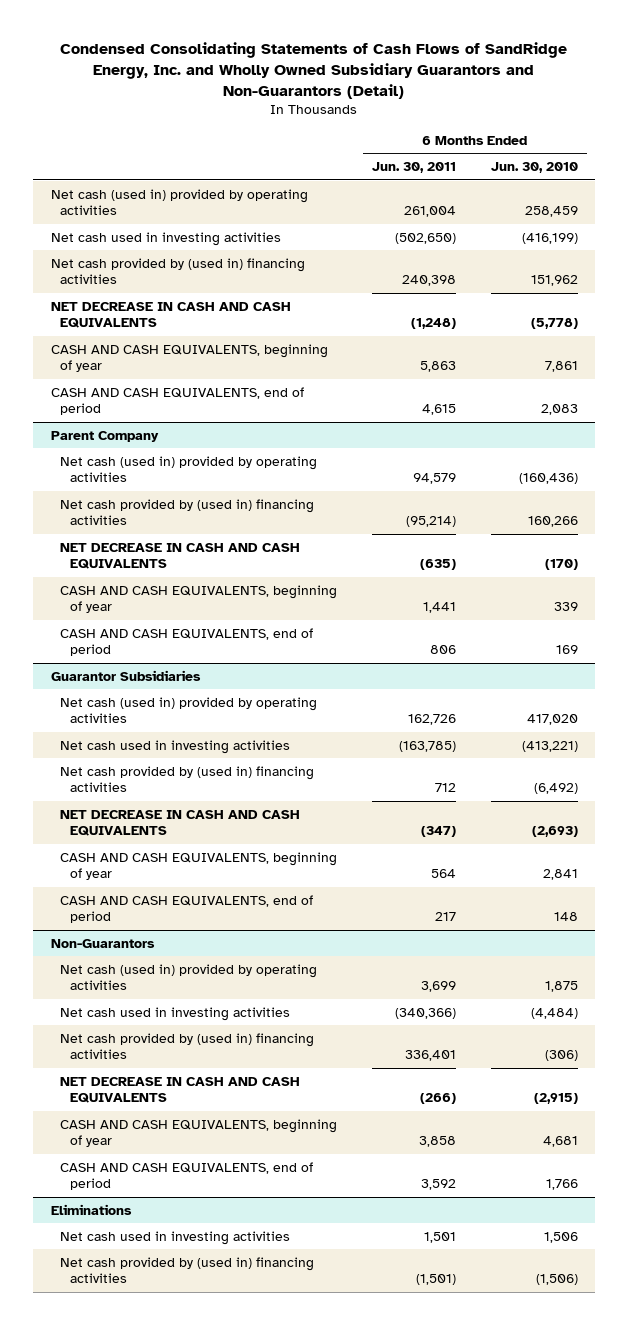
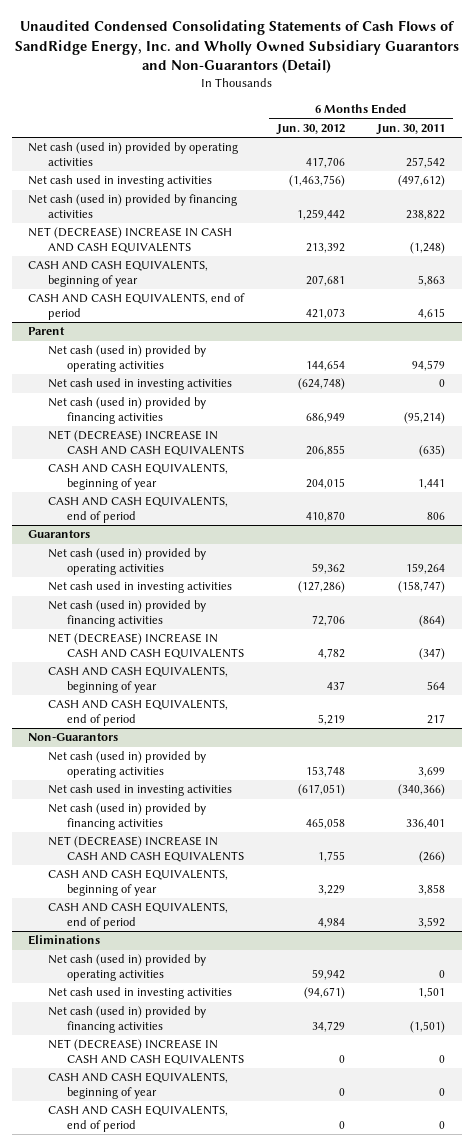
- Condensed Consolidating Statements of Cash Flows of SandRidge Energy, Inc. and Wholly Owned Subsidiary Guarantors and Non-Guarantors (Detail)
+ Unaudited Condensed Consolidating Statements of Cash Flows of SandRidge Energy, Inc. and Wholly Owned Subsidiary Guarantors and Non-Guarantors (Detail)
- | 6 Months Ended Jun. 30, 2011 | 6 Months Ended Jun. 30, 2010
+ | 6 Months Ended Jun. 30, 2012 | 6 Months Ended Jun. 30, 2011
- Net cash (used in) provided by operating activities | 261,004 | 258,459
- Net cash used in investing activities | (502,650) | (416,199)
- Net cash provided by (used in) financing activities | 240,398 | 151,962
- NET DECREASE IN CASH AND CASH EQUIVALENTS | (1,248) | (5,778)
+ Net cash (used in) provided by operating activities | 417,706 | 257,542
+ Net cash used in investing activities | (1,463,756) | (497,612)
+ Net cash (used in) provided by financing activities | 1,259,442 | 238,822
+ NET (DECREASE) INCREASE IN CASH AND CASH EQUIVALENTS | 213,392 | (1,248)
- Parent Company
+ Parent
- Net cash provided by (used in) financing activities | (95,214) | 160,266
- NET DECREASE IN CASH AND CASH EQUIVALENTS | (635) | (170)
+ Net cash used in investing activities | (624,748) | 0
+ Net cash (used in) provided by financing activities | 686,949 | (95,214)
+ NET (DECREASE) INCREASE IN CASH AND CASH EQUIVALENTS | 206,855 | (635)
- Guarantor Subsidiaries
- Net cash (used in) provided by operating activities | 162,726 | 417,020
- Net cash used in investing activities | (163,785) | (413,221)
- Net cash provided by (used in) financing activities | 712 | (6,492)
- NET DECREASE IN CASH AND CASH EQUIVALENTS | (347) | (2,693)
+ Guarantors
+ Net cash (used in) provided by operating activities | 59,362 | 159,264
+ Net cash used in investing activities | (127,286) | (158,747)
+ Net cash (used in) provided by financing activities | 72,706 | (864)
+ NET (DECREASE) INCREASE IN CASH AND CASH EQUIVALENTS | 4,782 | (347)
@ Non-Guarantors
- Net cash provided by (used in) financing activities | 336,401 | (306)
- NET DECREASE IN CASH AND CASH EQUIVALENTS | (266) | (2,915)
+ Net cash (used in) provided by financing activities | 465,058 | 336,401
+ NET (DECREASE) INCREASE IN CASH AND CASH EQUIVALENTS | 1,755 | (266)
@ Eliminations
+ Net cash (used in) provided by operating activities | 59,942 | 0
- Net cash provided by (used in) financing activities | (1,501) | (1,506)
+ Net cash (used in) provided by financing activities | 34,729 | (1,501)
+ NET (DECREASE) INCREASE IN CASH AND CASH EQUIVALENTS | 0 | 0
+ CASH AND CASH EQUIVALENTS, beginning of year | 0 | 0
+ CASH AND CASH EQUIVALENTS, end of period | 0 | 0

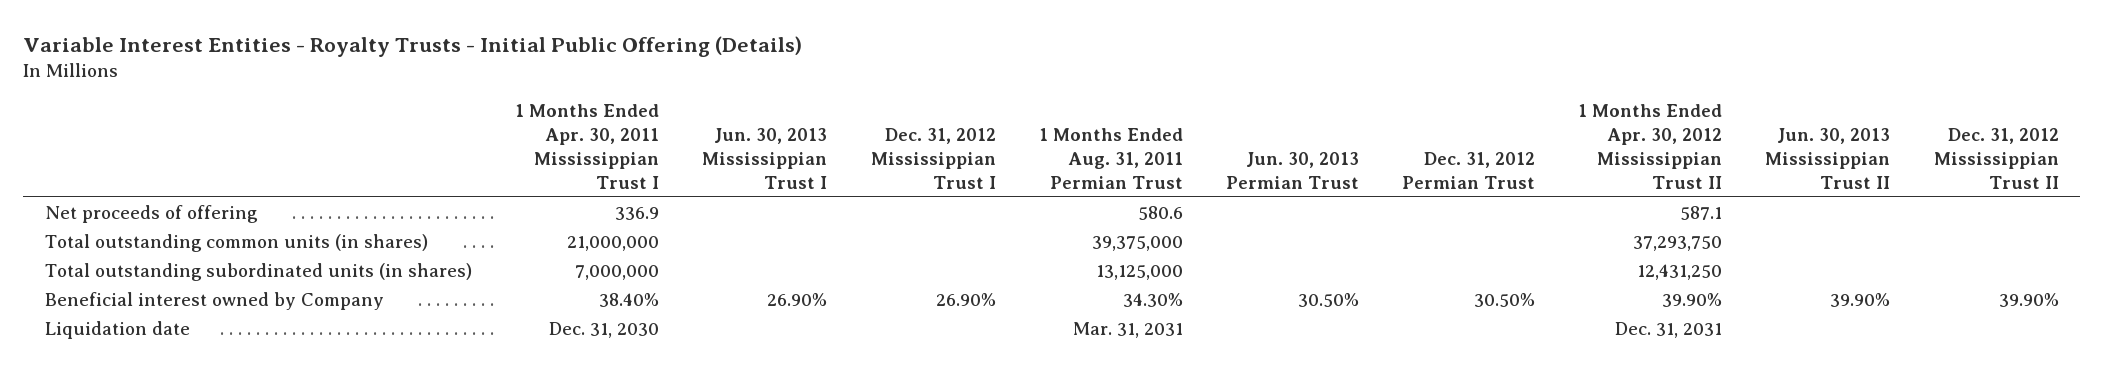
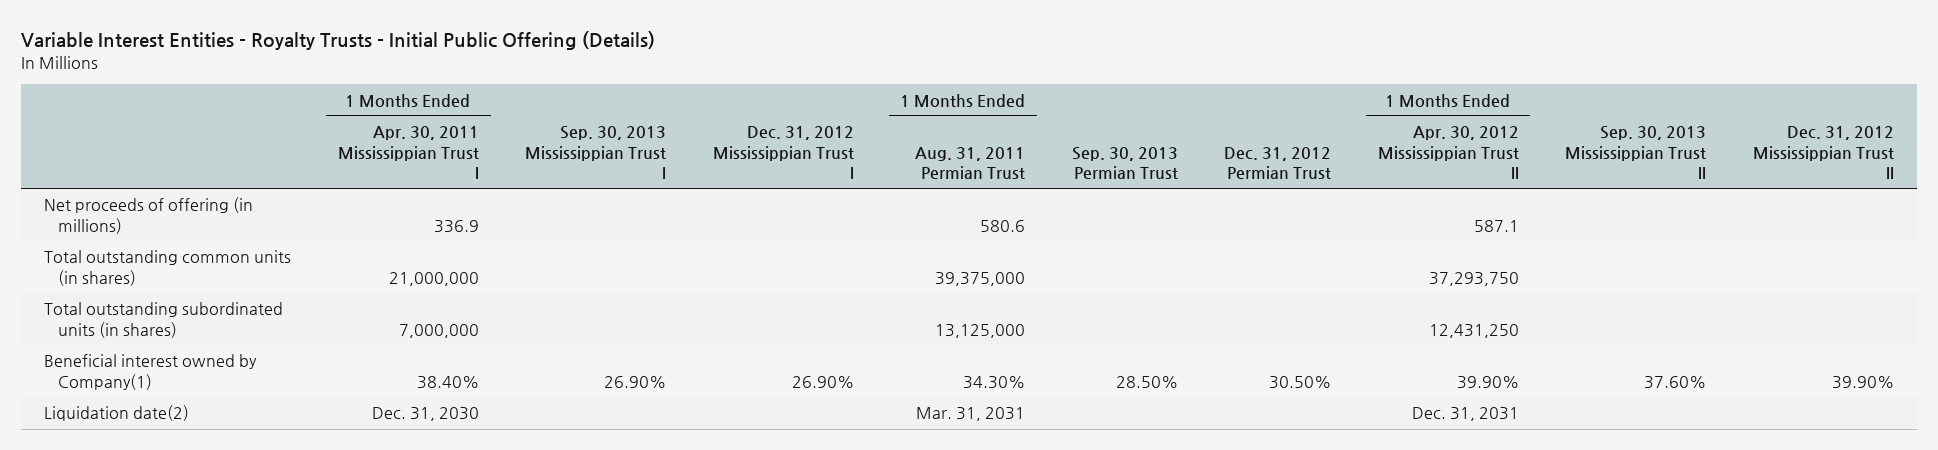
- | 1 Months Ended Apr. 30, 2011 Mississippian Trust I | Jun. 30, 2013 Mississippian Trust I | Dec. 31, 2012 Mississippian Trust I | 1 Months Ended Aug. 31, 2011 Permian Trust | Jun. 30, 2013 Permian Trust | Dec. 31, 2012 Permian Trust | 1 Months Ended Apr. 30, 2012 Mississippian Trust II | Jun. 30, 2013 Mississippian Trust II | Dec. 31, 2012 Mississippian Trust II
+ | 1 Months Ended Apr. 30, 2011 Mississippian Trust I | Sep. 30, 2013 Mississippian Trust I | Dec. 31, 2012 Mississippian Trust I | 1 Months Ended Aug. 31, 2011 Permian Trust | Sep. 30, 2013 Permian Trust | Dec. 31, 2012 Permian Trust | 1 Months Ended Apr. 30, 2012 Mississippian Trust II | Sep. 30, 2013 Mississippian Trust II | Dec. 31, 2012 Mississippian Trust II
- Net proceeds of offering | 336.9 | | | 580.6 | | | 587.1 | |
+ Net proceeds of offering (in millions) | 336.9 | | | 580.6 | | | 587.1 | |
- Beneficial interest owned by Company | 38.40% | 26.90% | 26.90% | 34.30% | 30.50% | 30.50% | 39.90% | 39.90% | 39.90%
- Liquidation date | Dec. 31, 2030 | | | Mar. 31, 2031 | | | Dec. 31, 2031 | |
+ Beneficial interest owned by Company(1) | 38.40% | 26.90% | 26.90% | 34.30% | 28.50% | 30.50% | 39.90% | 37.60% | 39.90%
+ Liquidation date(2) | Dec. 31, 2030 | | | Mar. 31, 2031 | | | Dec. 31, 2031 | |

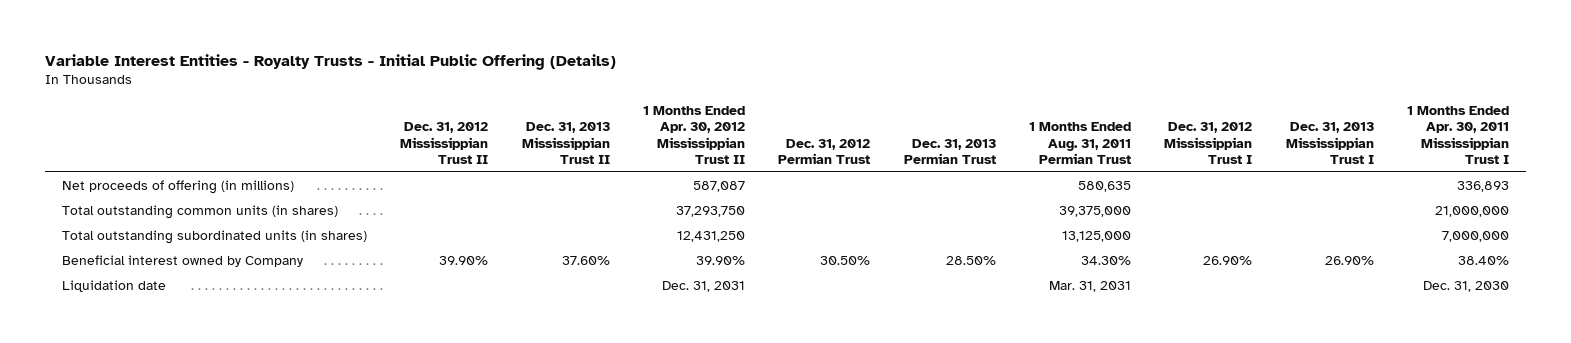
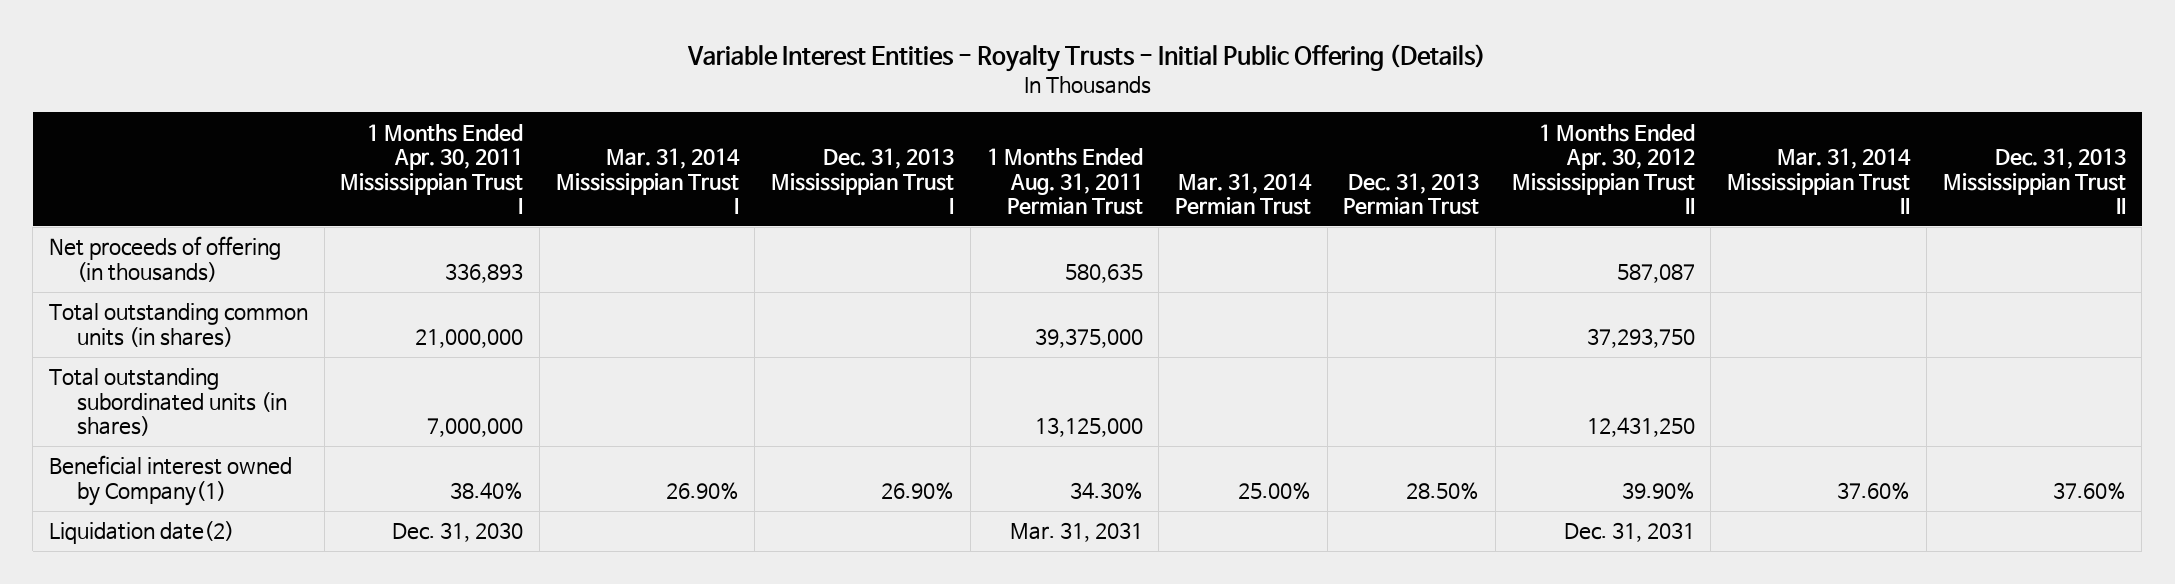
- | Dec. 31, 2012 Mississippian Trust II | Dec. 31, 2013 Mississippian Trust II | 1 Months Ended Apr. 30, 2012 Mississippian Trust II | Dec. 31, 2012 Permian Trust | Dec. 31, 2013 Permian Trust | 1 Months Ended Aug. 31, 2011 Permian Trust | Dec. 31, 2012 Mississippian Trust I | Dec. 31, 2013 Mississippian Trust I | 1 Months Ended Apr. 30, 2011 Mississippian Trust I
+ | 1 Months Ended Apr. 30, 2011 Mississippian Trust I | Mar. 31, 2014 Mississippian Trust I | Dec. 31, 2013 Mississippian Trust I | 1 Months Ended Aug. 31, 2011 Permian Trust | Mar. 31, 2014 Permian Trust | Dec. 31, 2013 Permian Trust | 1 Months Ended Apr. 30, 2012 Mississippian Trust II | Mar. 31, 2014 Mississippian Trust II | Dec. 31, 2013 Mississippian Trust II
- Net proceeds of offering (in millions) | | | 587,087 | | | 580,635 | | | 336,893
+ Net proceeds of offering (in thousands) | 336,893 | | | 580,635 | | | 587,087 | |
- Beneficial interest owned by Company | 39.90% | 37.60% | 39.90% | 30.50% | 28.50% | 34.30% | 26.90% | 26.90% | 38.40%
- Liquidation date | | | Dec. 31, 2031 | | | Mar. 31, 2031 | | | Dec. 31, 2030
+ Beneficial interest owned by Company(1) | 38.40% | 26.90% | 26.90% | 34.30% | 25.00% | 28.50% | 39.90% | 37.60% | 37.60%
+ Liquidation date(2) | Dec. 31, 2030 | | | Mar. 31, 2031 | | | Dec. 31, 2031 | |

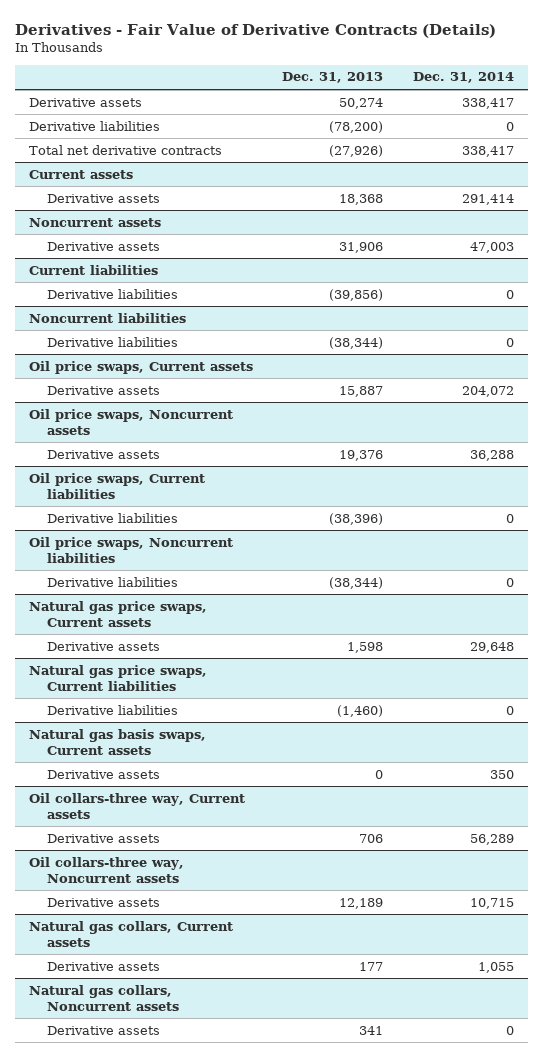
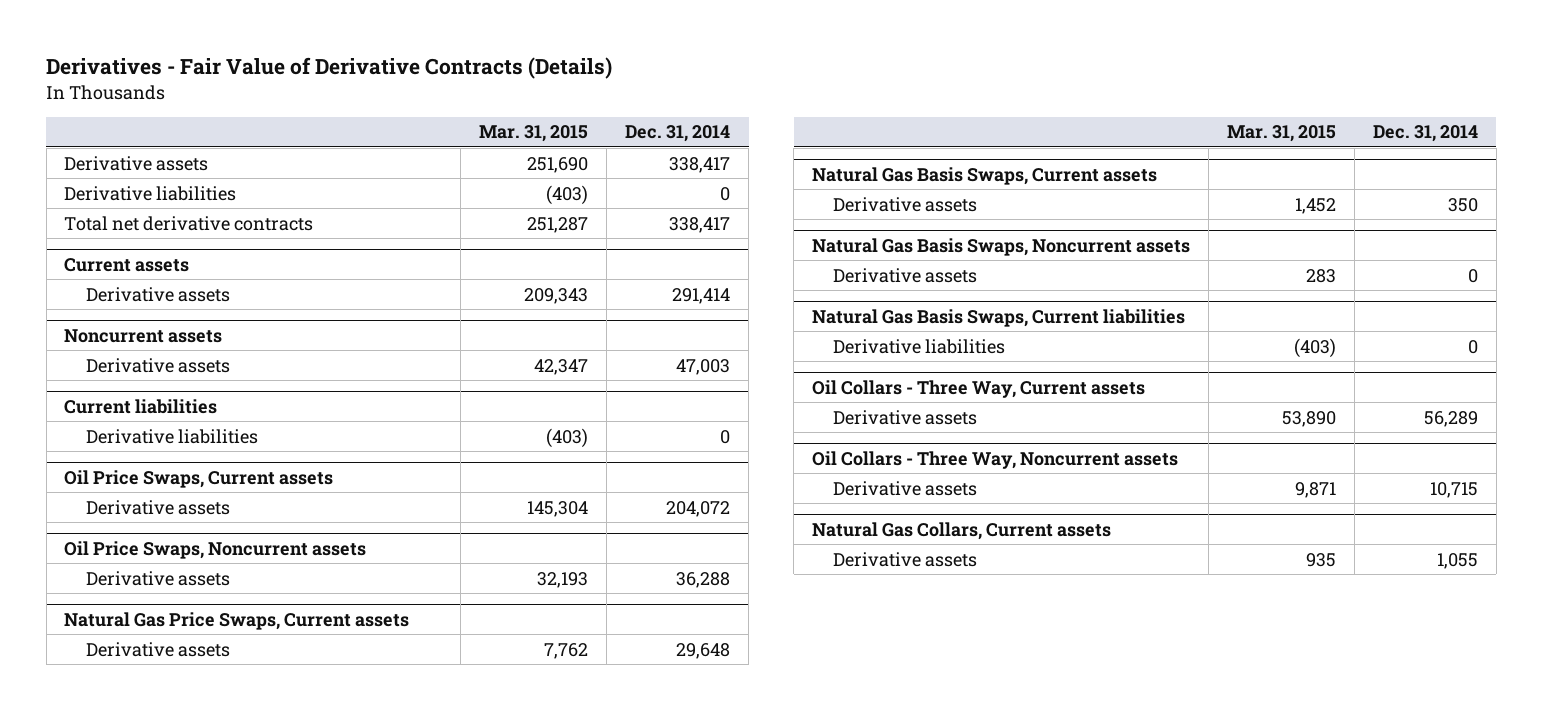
- | Dec. 31, 2013 | Dec. 31, 2014
+ | Mar. 31, 2015 | Dec. 31, 2014
- Noncurrent liabilities
- Derivative liabilities | (38,344) | 0
- Oil price swaps, Current assets
+ Oil Price Swaps, Current assets
- Oil price swaps, Noncurrent assets
+ Oil Price Swaps, Noncurrent assets
- Oil price swaps, Current liabilities
- Derivative liabilities | (38,396) | 0
- Oil price swaps, Noncurrent liabilities
- Derivative liabilities | (38,344) | 0
- Natural gas price swaps, Current assets
+ Natural Gas Price Swaps, Current assets
- Natural gas price swaps, Current liabilities
- Derivative liabilities | (1,460) | 0
- Natural gas basis swaps, Current assets
+ Natural Gas Basis Swaps, Current assets
- Oil collars-three way, Current assets
+ Natural Gas Basis Swaps, Noncurrent assets
+ Derivative assets | 283 | 0
+ Natural Gas Basis Swaps, Current liabilities
+ Derivative liabilities | (403) | 0
+ Oil Collars - Three Way, Current assets
- Oil collars-three way, Noncurrent assets
+ Oil Collars - Three Way, Noncurrent assets
- Natural gas collars, Current assets
+ Natural Gas Collars, Current assets
- Natural gas collars, Noncurrent assets
- Derivative assets | 341 | 0

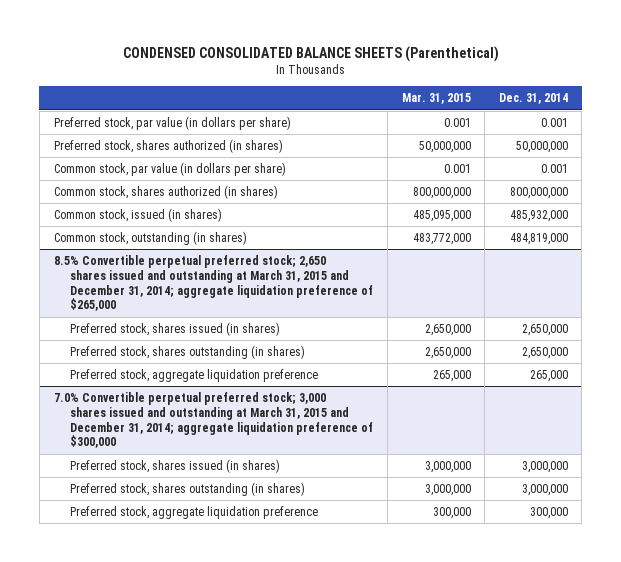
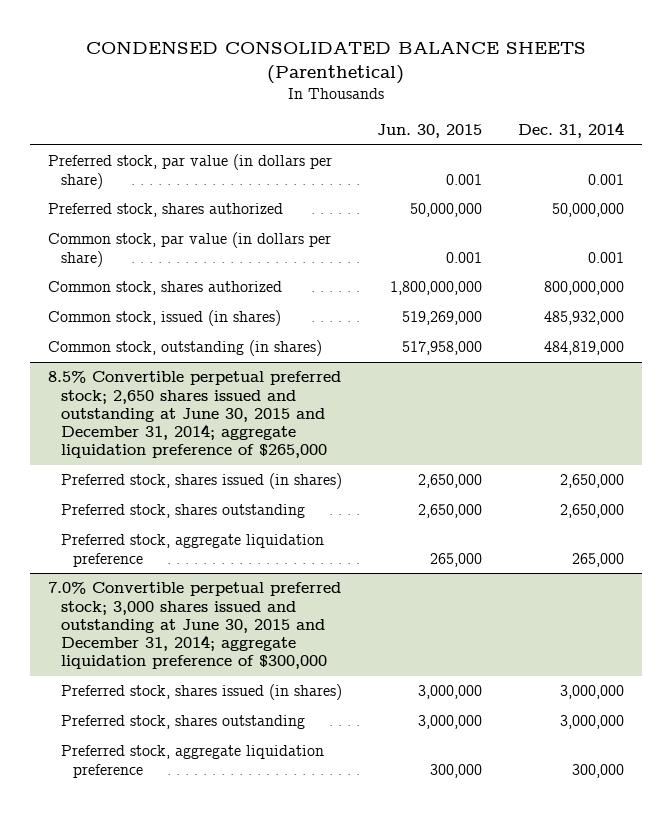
- | Mar. 31, 2015 | Dec. 31, 2014
+ | Jun. 30, 2015 | Dec. 31, 2014
- Preferred stock, shares authorized (in shares) | 50,000,000 | 50,000,000
+ Preferred stock, shares authorized | 50,000,000 | 50,000,000
- Common stock, shares authorized (in shares) | 800,000,000 | 800,000,000
+ Common stock, shares authorized | 1,800,000,000 | 800,000,000
- 8.5% Convertible perpetual preferred stock; 2,650 shares issued and outstanding at March 31, 2015 and December 31, 2014; aggregate liquidation preference of $265,000
+ 8.5% Convertible perpetual preferred stock; 2,650 shares issued and outstanding at June 30, 2015 and December 31, 2014; aggregate liquidation preference of $265,000
- Preferred stock, shares outstanding (in shares) | 2,650,000 | 2,650,000
+ Preferred stock, shares outstanding | 2,650,000 | 2,650,000
- 7.0% Convertible perpetual preferred stock; 3,000 shares issued and outstanding at March 31, 2015 and December 31, 2014; aggregate liquidation preference of $300,000
+ 7.0% Convertible perpetual preferred stock; 3,000 shares issued and outstanding at June 30, 2015 and December 31, 2014; aggregate liquidation preference of $300,000
- Preferred stock, shares outstanding (in shares) | 3,000,000 | 3,000,000
+ Preferred stock, shares outstanding | 3,000,000 | 3,000,000

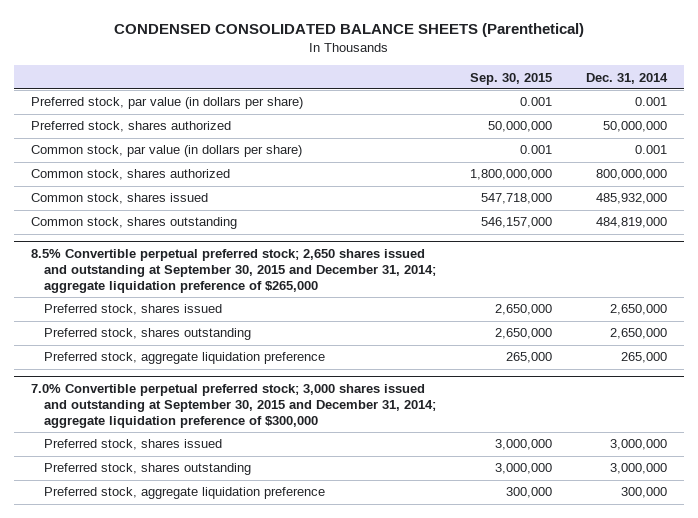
- | Jun. 30, 2015 | Dec. 31, 2014
+ | Sep. 30, 2015 | Dec. 31, 2014
- Common stock, issued (in shares) | 519,269,000 | 485,932,000
- Common stock, outstanding (in shares) | 517,958,000 | 484,819,000
- 8.5% Convertible perpetual preferred stock; 2,650 shares issued and outstanding at June 30, 2015 and December 31, 2014; aggregate liquidation preference of $265,000
- Preferred stock, shares issued (in shares) | 2,650,000 | 2,650,000
+ Common stock, shares issued | 547,718,000 | 485,932,000
+ Common stock, shares outstanding | 546,157,000 | 484,819,000
+ 8.5% Convertible perpetual preferred stock; 2,650 shares issued and outstanding at September 30, 2015 and December 31, 2014; aggregate liquidation preference of $265,000
+ Preferred stock, shares issued | 2,650,000 | 2,650,000
- 7.0% Convertible perpetual preferred stock; 3,000 shares issued and outstanding at June 30, 2015 and December 31, 2014; aggregate liquidation preference of $300,000
- Preferred stock, shares issued (in shares) | 3,000,000 | 3,000,000
+ 7.0% Convertible perpetual preferred stock; 3,000 shares issued and outstanding at September 30, 2015 and December 31, 2014; aggregate liquidation preference of $300,000
+ Preferred stock, shares issued | 3,000,000 | 3,000,000

